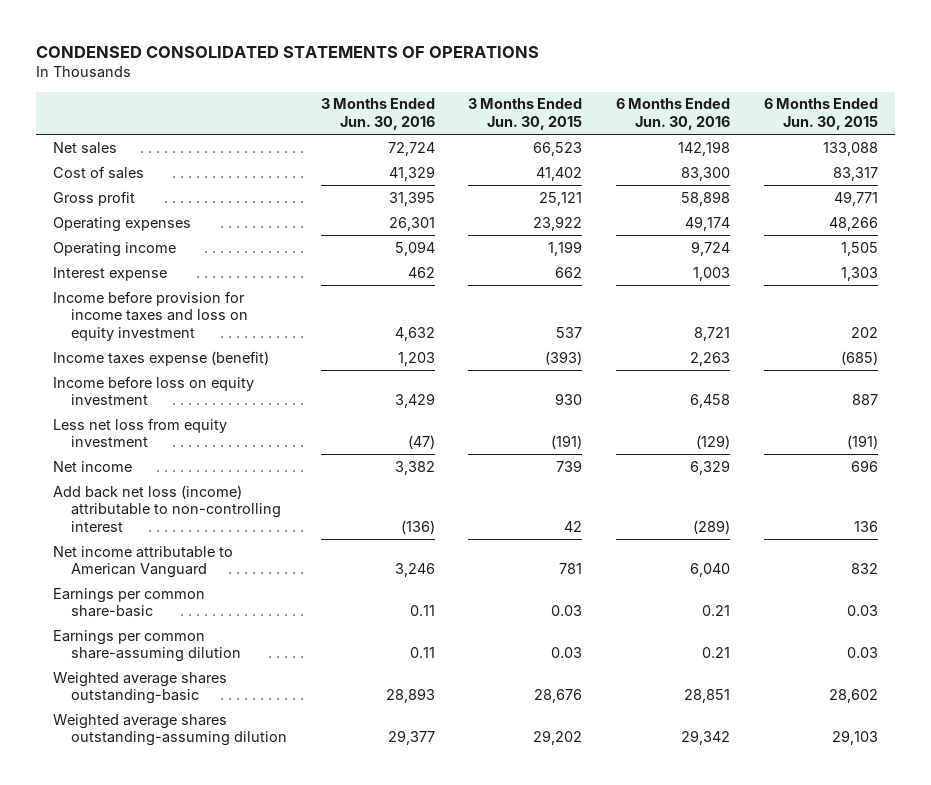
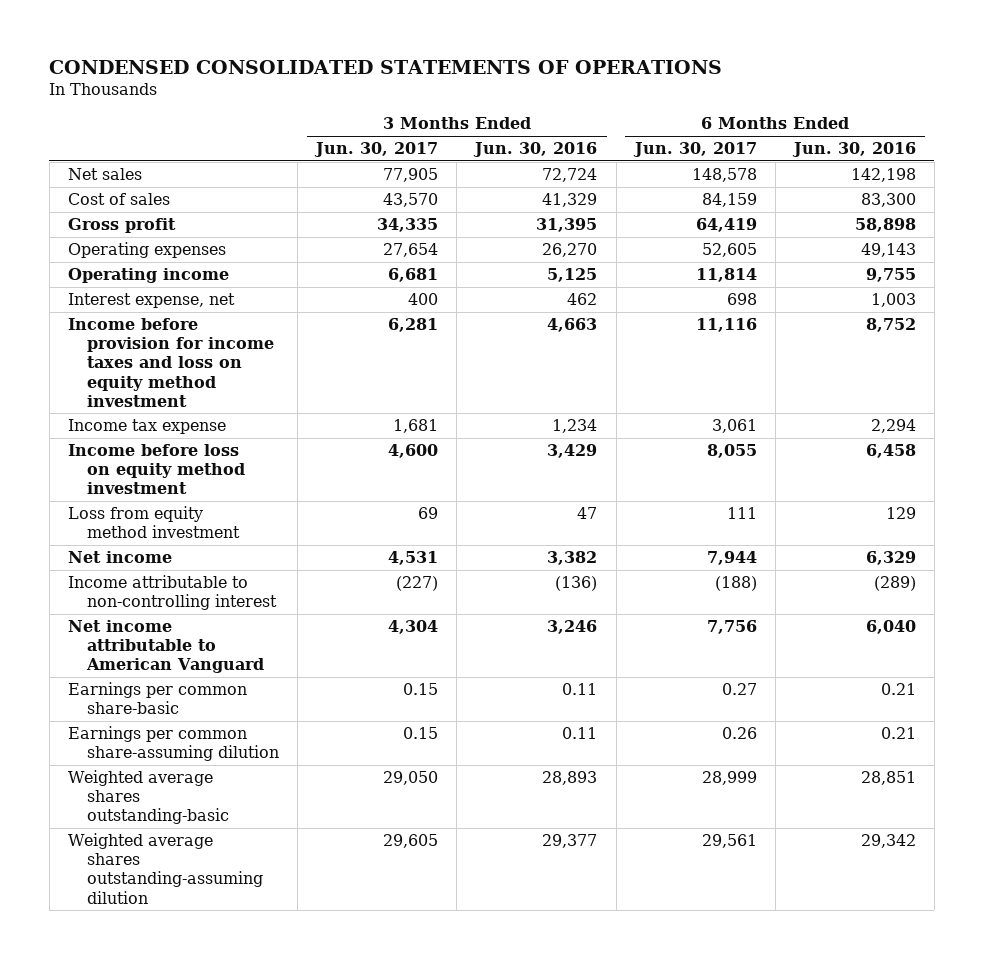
- | 3 Months Ended Jun. 30, 2016 | 3 Months Ended Jun. 30, 2015 | 6 Months Ended Jun. 30, 2016 | 6 Months Ended Jun. 30, 2015
+ | 3 Months Ended Jun. 30, 2017 | 3 Months Ended Jun. 30, 2016 | 6 Months Ended Jun. 30, 2017 | 6 Months Ended Jun. 30, 2016
- Operating expenses | 26,301 | 23,922 | 49,174 | 48,266
- Operating income | 5,094 | 1,199 | 9,724 | 1,505
- Interest expense | 462 | 662 | 1,003 | 1,303
- Income before provision for income taxes and loss on equity investment | 4,632 | 537 | 8,721 | 202
- Income taxes expense (benefit) | 1,203 | (393) | 2,263 | (685)
- Income before loss on equity investment | 3,429 | 930 | 6,458 | 887
- Less net loss from equity investment | (47) | (191) | (129) | (191)
+ Operating expenses | 27,654 | 26,270 | 52,605 | 49,143
+ Operating income | 6,681 | 5,125 | 11,814 | 9,755
+ Interest expense, net | 400 | 462 | 698 | 1,003
+ Income before provision for income taxes and loss on equity method investment | 6,281 | 4,663 | 11,116 | 8,752
+ Income tax expense | 1,681 | 1,234 | 3,061 | 2,294
+ Income before loss on equity method investment | 4,600 | 3,429 | 8,055 | 6,458
+ Loss from equity method investment | 69 | 47 | 111 | 129
- Add back net loss (income) attributable to non-controlling interest | (136) | 42 | (289) | 136
+ Income attributable to non-controlling interest | (227) | (136) | (188) | (289)

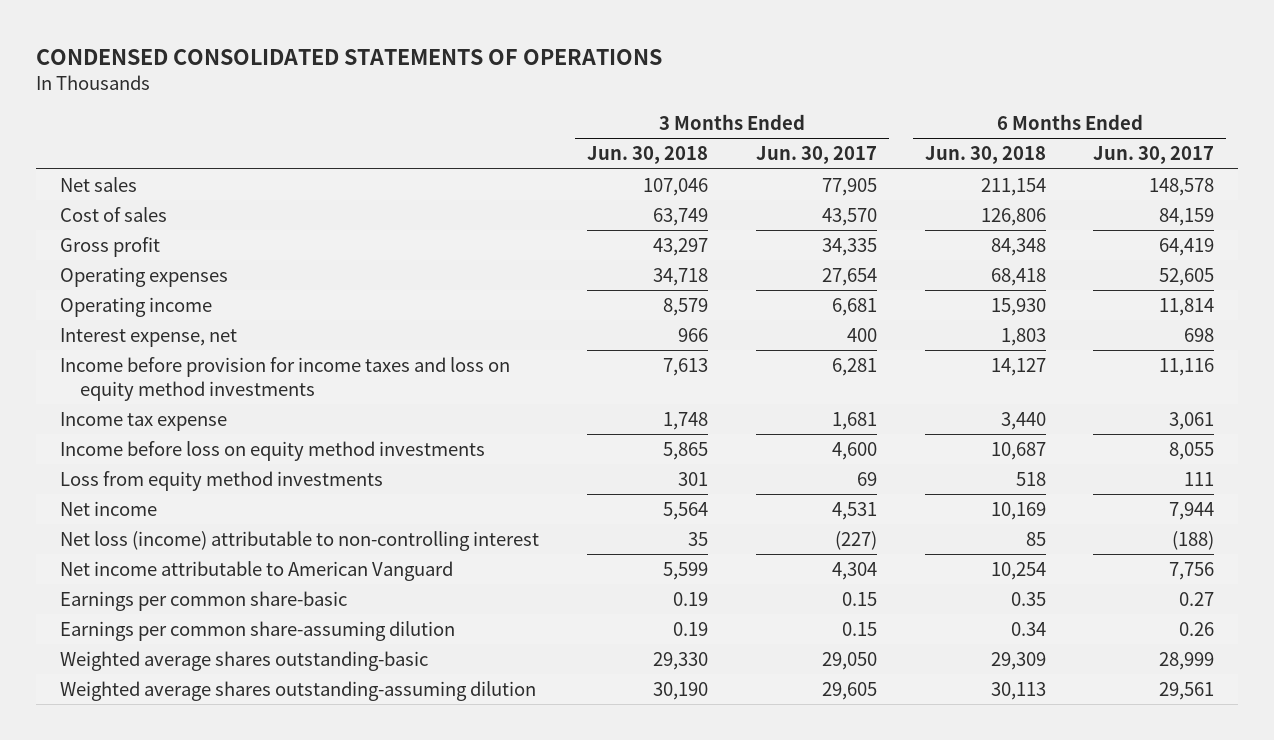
- | 3 Months Ended Jun. 30, 2017 | 3 Months Ended Jun. 30, 2016 | 6 Months Ended Jun. 30, 2017 | 6 Months Ended Jun. 30, 2016
+ | 3 Months Ended Jun. 30, 2018 | 3 Months Ended Jun. 30, 2017 | 6 Months Ended Jun. 30, 2018 | 6 Months Ended Jun. 30, 2017
- Income before provision for income taxes and loss on equity method investment | 6,281 | 4,663 | 11,116 | 8,752
+ Income before provision for income taxes and loss on equity method investments | 7,613 | 6,281 | 14,127 | 11,116
- Income before loss on equity method investment | 4,600 | 3,429 | 8,055 | 6,458
- Loss from equity method investment | 69 | 47 | 111 | 129
+ Income before loss on equity method investments | 5,865 | 4,600 | 10,687 | 8,055
+ Loss from equity method investments | 301 | 69 | 518 | 111
- Income attributable to non-controlling interest | (227) | (136) | (188) | (289)
+ Net loss (income) attributable to non-controlling interest | 35 | (227) | 85 | (188)

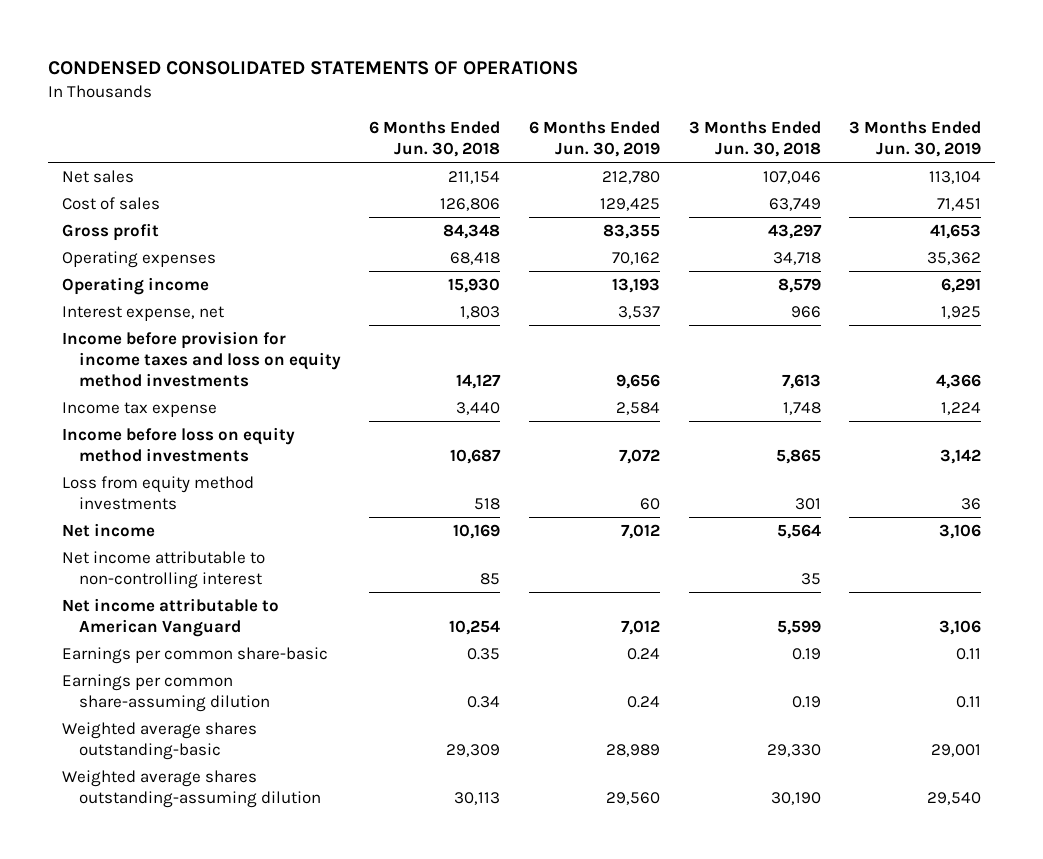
- | 3 Months Ended Jun. 30, 2018 | 3 Months Ended Jun. 30, 2017 | 6 Months Ended Jun. 30, 2018 | 6 Months Ended Jun. 30, 2017
+ | 6 Months Ended Jun. 30, 2018 | 6 Months Ended Jun. 30, 2019 | 3 Months Ended Jun. 30, 2018 | 3 Months Ended Jun. 30, 2019
- Net loss (income) attributable to non-controlling interest | 35 | (227) | 85 | (188)
+ Net income attributable to non-controlling interest | 85 | | 35 |

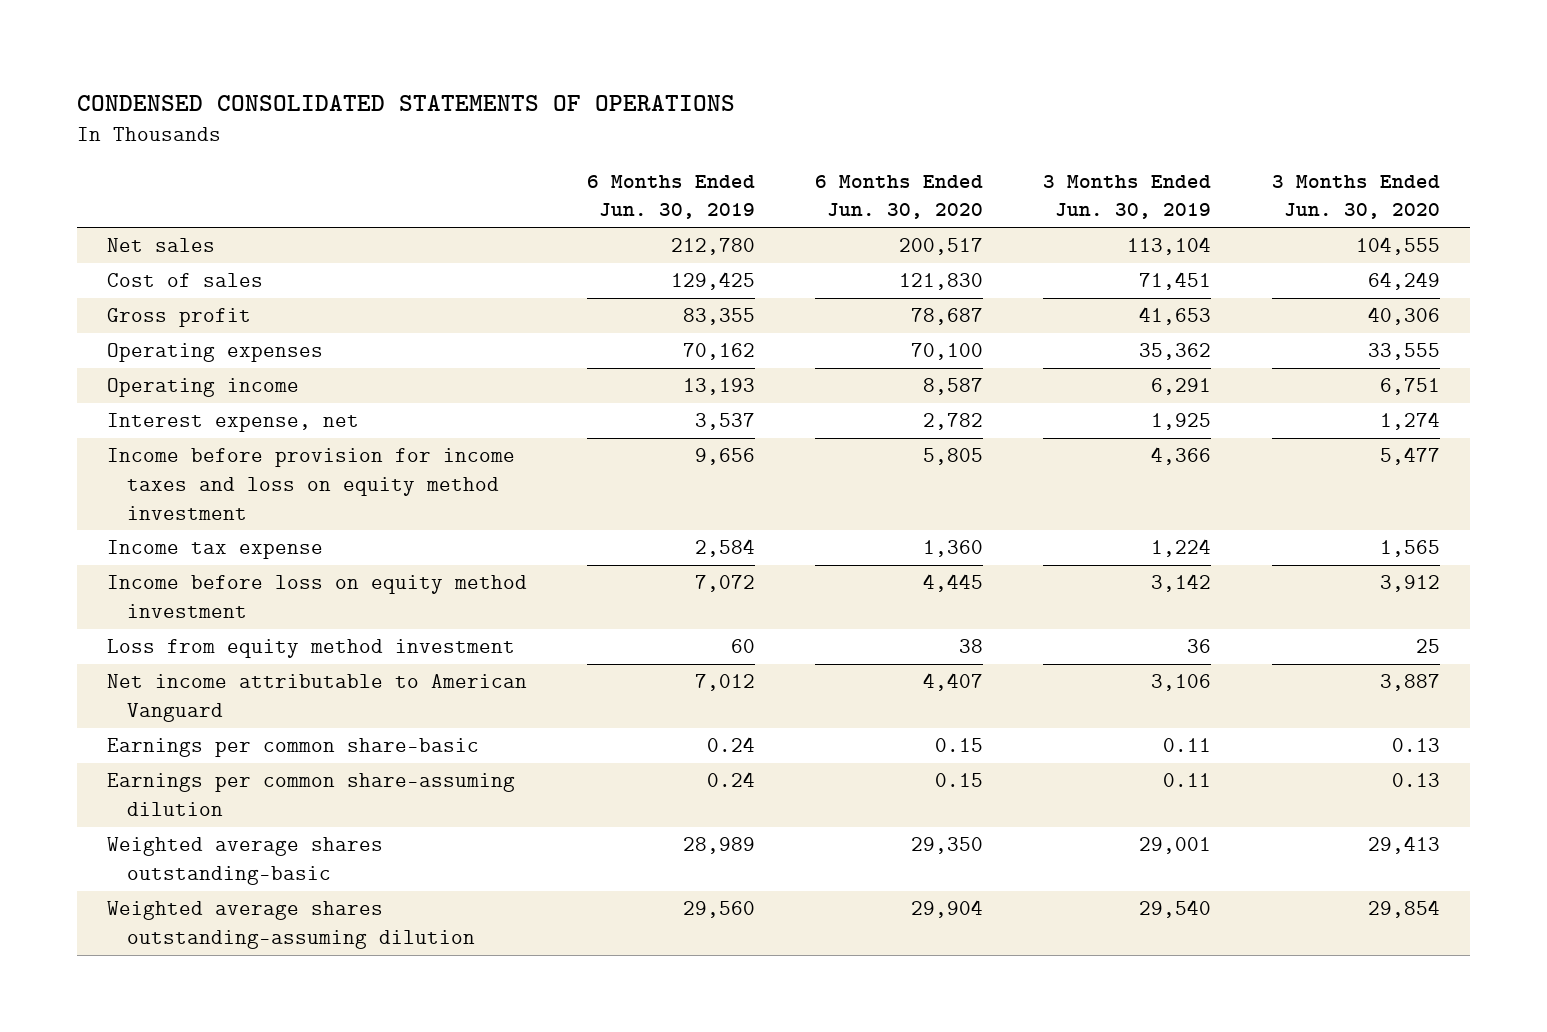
- | 6 Months Ended Jun. 30, 2018 | 6 Months Ended Jun. 30, 2019 | 3 Months Ended Jun. 30, 2018 | 3 Months Ended Jun. 30, 2019
+ | 6 Months Ended Jun. 30, 2019 | 6 Months Ended Jun. 30, 2020 | 3 Months Ended Jun. 30, 2019 | 3 Months Ended Jun. 30, 2020
- Income before provision for income taxes and loss on equity method investments | 14,127 | 9,656 | 7,613 | 4,366
+ Income before provision for income taxes and loss on equity method investment | 9,656 | 5,805 | 4,366 | 5,477
- Income before loss on equity method investments | 10,687 | 7,072 | 5,865 | 3,142
- Loss from equity method investments | 518 | 60 | 301 | 36
- Net income | 10,169 | 7,012 | 5,564 | 3,106
- Net income attributable to non-controlling interest | 85 | | 35 |
+ Income before loss on equity method investment | 7,072 | 4,445 | 3,142 | 3,912
+ Loss from equity method investment | 60 | 38 | 36 | 25

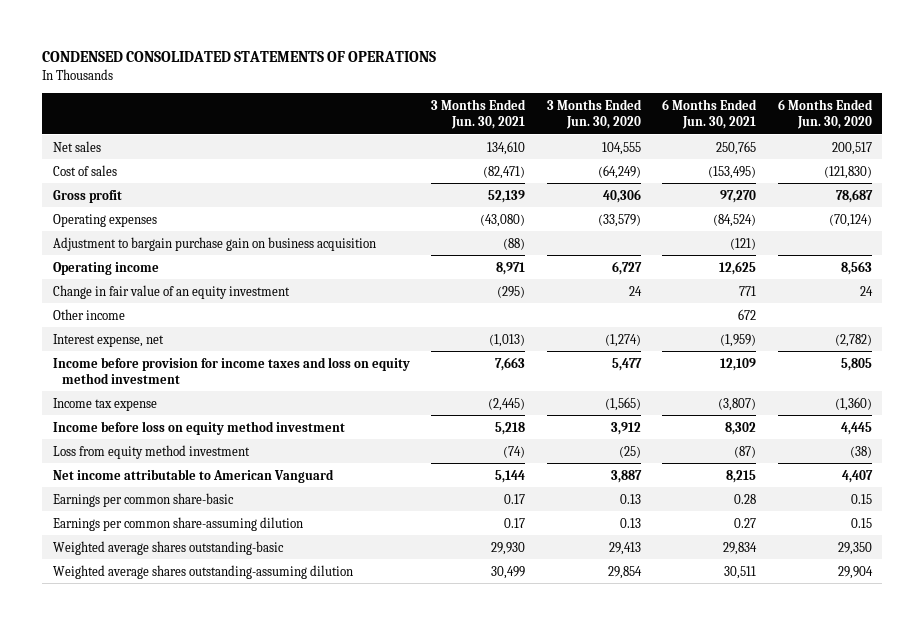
- | 6 Months Ended Jun. 30, 2019 | 6 Months Ended Jun. 30, 2020 | 3 Months Ended Jun. 30, 2019 | 3 Months Ended Jun. 30, 2020
+ | 3 Months Ended Jun. 30, 2021 | 3 Months Ended Jun. 30, 2020 | 6 Months Ended Jun. 30, 2021 | 6 Months Ended Jun. 30, 2020
- Cost of sales | 129,425 | 121,830 | 71,451 | 64,249
+ Cost of sales | (82,471) | (64,249) | (153,495) | (121,830)
- Operating expenses | 70,162 | 70,100 | 35,362 | 33,555
- Operating income | 13,193 | 8,587 | 6,291 | 6,751
- Interest expense, net | 3,537 | 2,782 | 1,925 | 1,274
+ Operating expenses | (43,080) | (33,579) | (84,524) | (70,124)
+ Adjustment to bargain purchase gain on business acquisition | (88) | | (121) |
+ Operating income | 8,971 | 6,727 | 12,625 | 8,563
+ Change in fair value of an equity investment | (295) | 24 | 771 | 24
+ Other income | | | 672 |
+ Interest expense, net | (1,013) | (1,274) | (1,959) | (2,782)
- Income tax expense | 2,584 | 1,360 | 1,224 | 1,565
+ Income tax expense | (2,445) | (1,565) | (3,807) | (1,360)
- Loss from equity method investment | 60 | 38 | 36 | 25
+ Loss from equity method investment | (74) | (25) | (87) | (38)

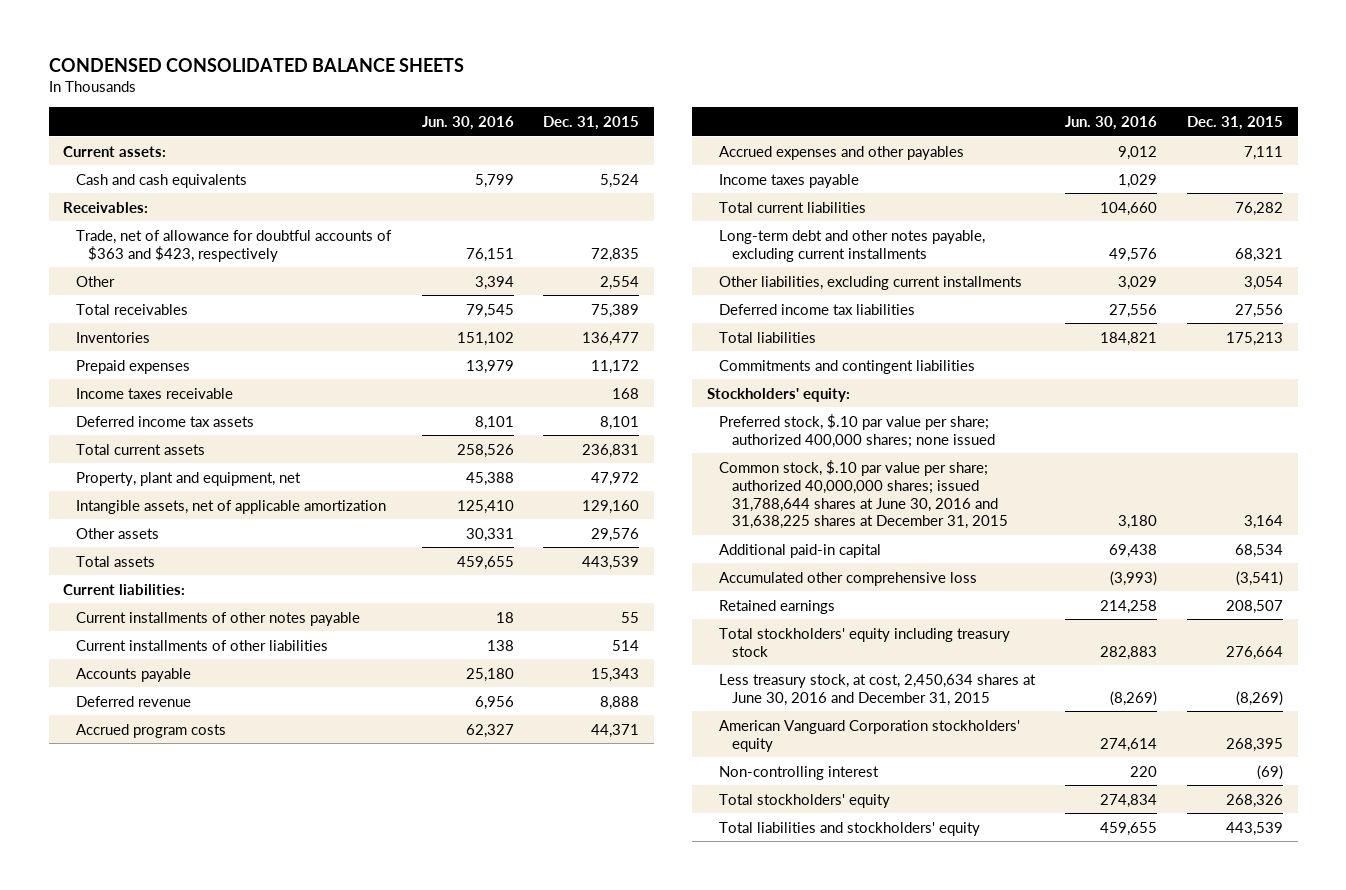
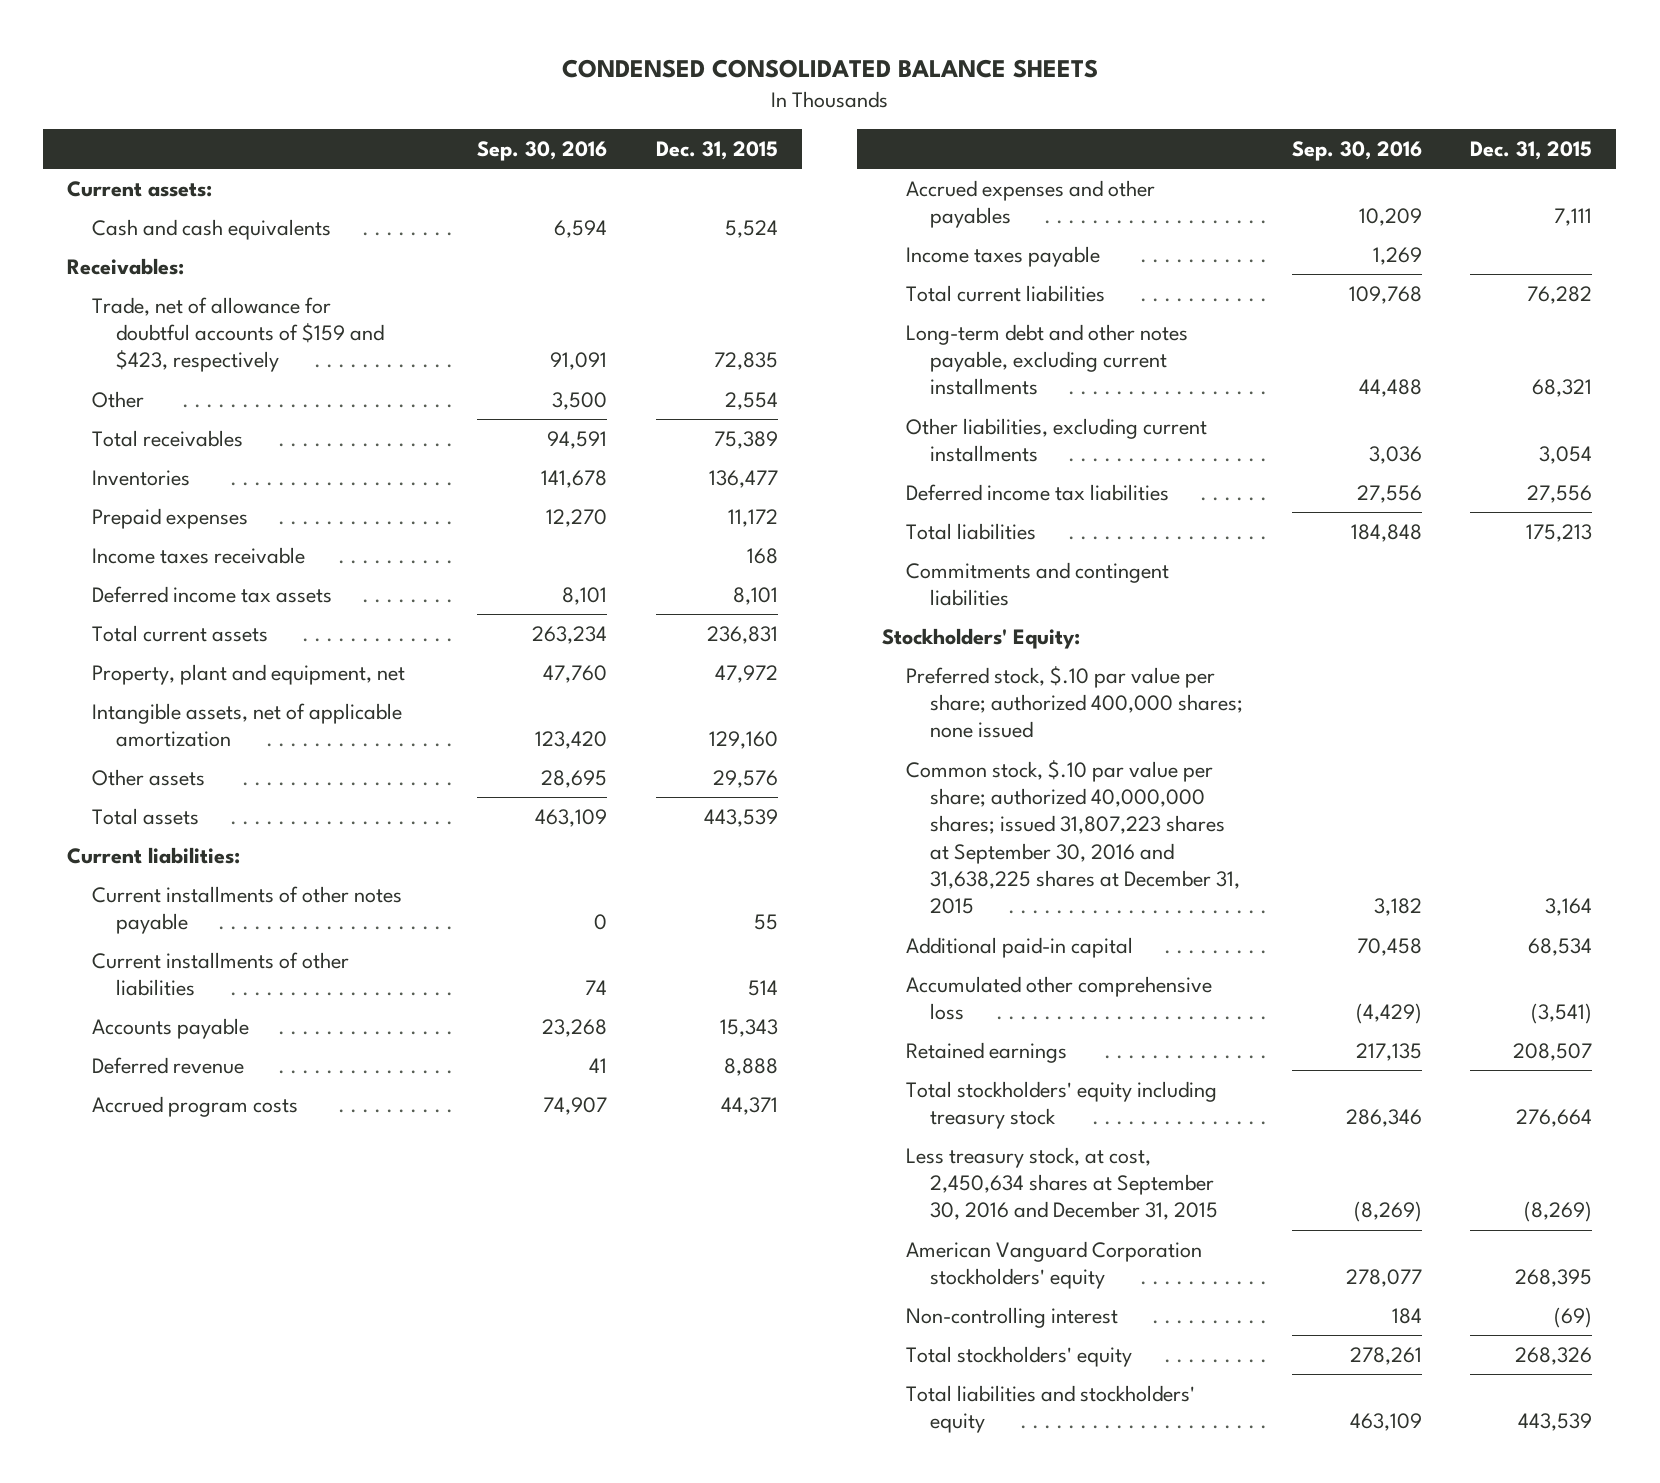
- | Jun. 30, 2016 | Dec. 31, 2015
+ | Sep. 30, 2016 | Dec. 31, 2015
- Trade, net of allowance for doubtful accounts of $363 and $423, respectively | 76,151 | 72,835
+ Trade, net of allowance for doubtful accounts of $159 and $423, respectively | 91,091 | 72,835
- Stockholders' equity:
+ Stockholders' Equity:
- Common stock, $.10 par value per share; authorized 40,000,000 shares; issued 31,788,644 shares at June 30, 2016 and 31,638,225 shares at December 31, 2015 | 3,180 | 3,164
+ Common stock, $.10 par value per share; authorized 40,000,000 shares; issued 31,807,223 shares at September 30, 2016 and 31,638,225 shares at December 31, 2015 | 3,182 | 3,164
- Less treasury stock, at cost, 2,450,634 shares at June 30, 2016 and December 31, 2015 | (8,269) | (8,269)
+ Less treasury stock, at cost, 2,450,634 shares at September 30, 2016 and December 31, 2015 | (8,269) | (8,269)

